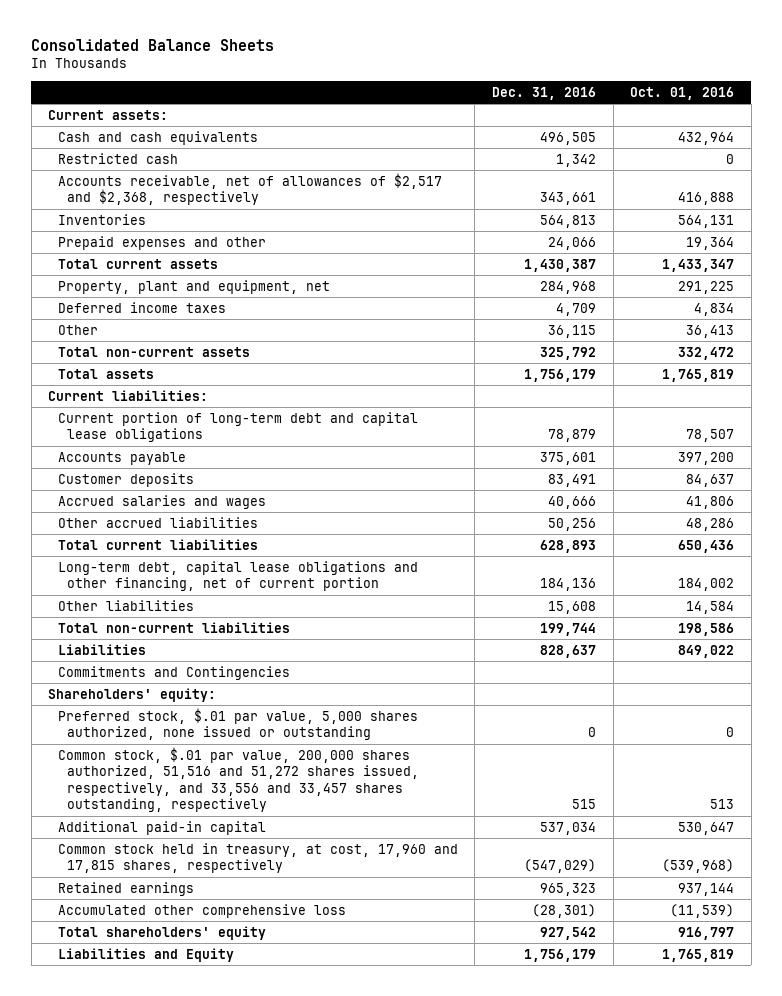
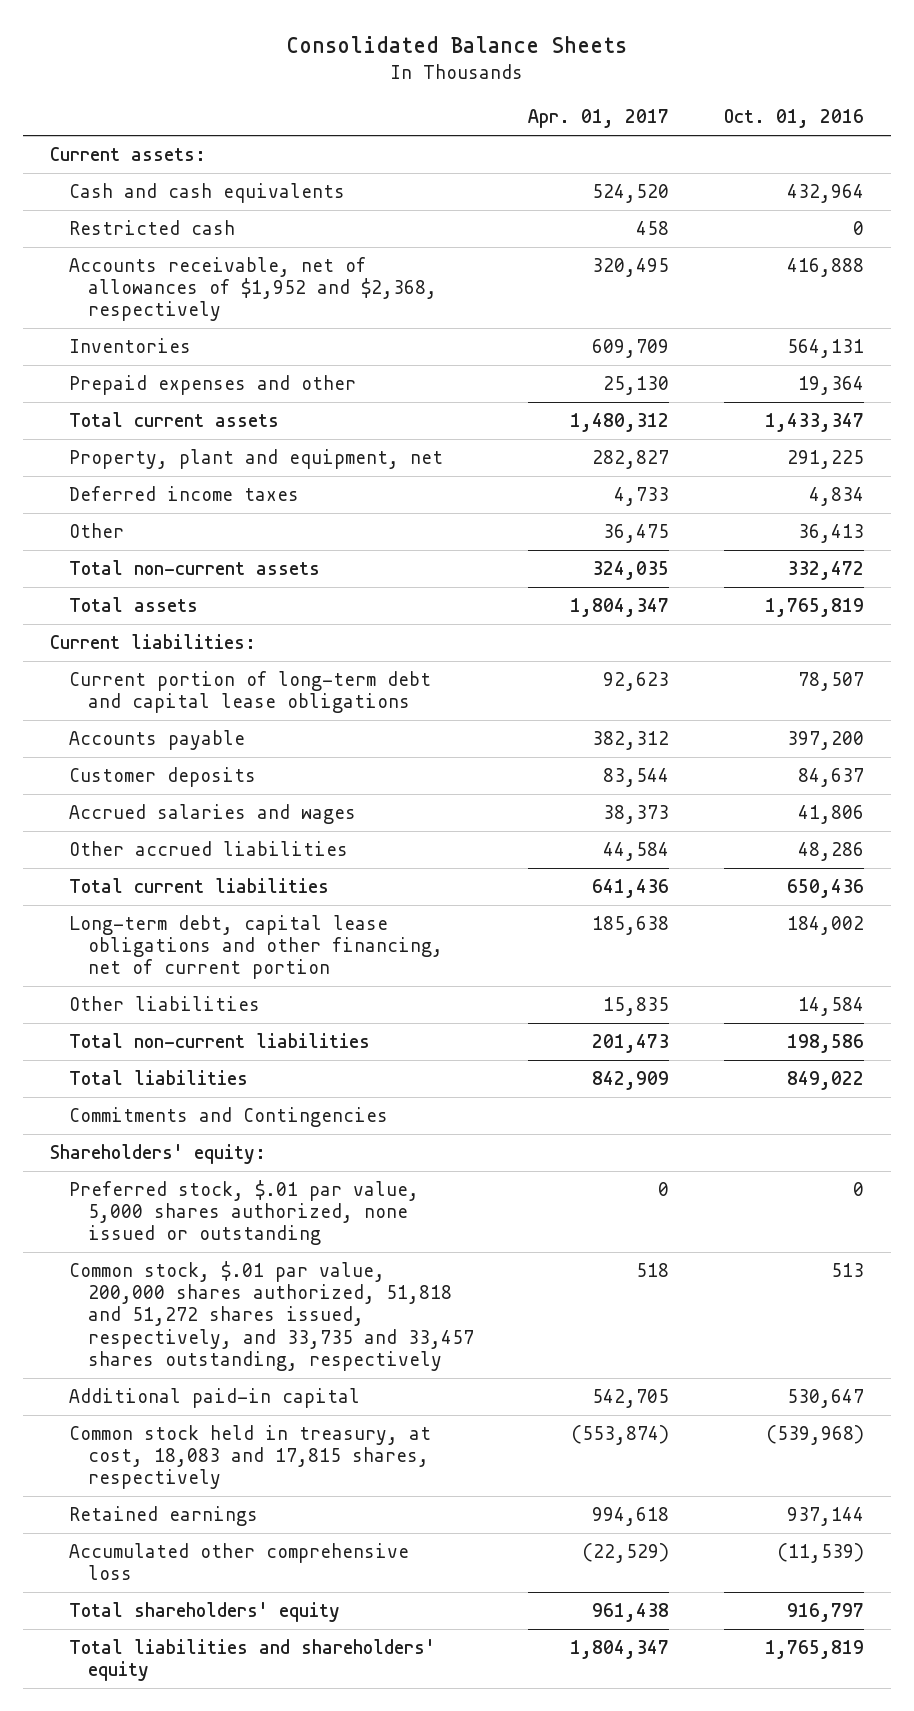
- | Dec. 31, 2016 | Oct. 01, 2016
+ | Apr. 01, 2017 | Oct. 01, 2016
- Accounts receivable, net of allowances of $2,517 and $2,368, respectively | 343,661 | 416,888
+ Accounts receivable, net of allowances of $1,952 and $2,368, respectively | 320,495 | 416,888
- Liabilities | 828,637 | 849,022
+ Total liabilities | 842,909 | 849,022
- Common stock, $.01 par value, 200,000 shares authorized, 51,516 and 51,272 shares issued, respectively, and 33,556 and 33,457 shares outstanding, respectively | 515 | 513
+ Common stock, $.01 par value, 200,000 shares authorized, 51,818 and 51,272 shares issued, respectively, and 33,735 and 33,457 shares outstanding, respectively | 518 | 513
- Common stock held in treasury, at cost, 17,960 and 17,815 shares, respectively | (547,029) | (539,968)
+ Common stock held in treasury, at cost, 18,083 and 17,815 shares, respectively | (553,874) | (539,968)
- Liabilities and Equity | 1,756,179 | 1,765,819
+ Total liabilities and shareholders' equity | 1,804,347 | 1,765,819

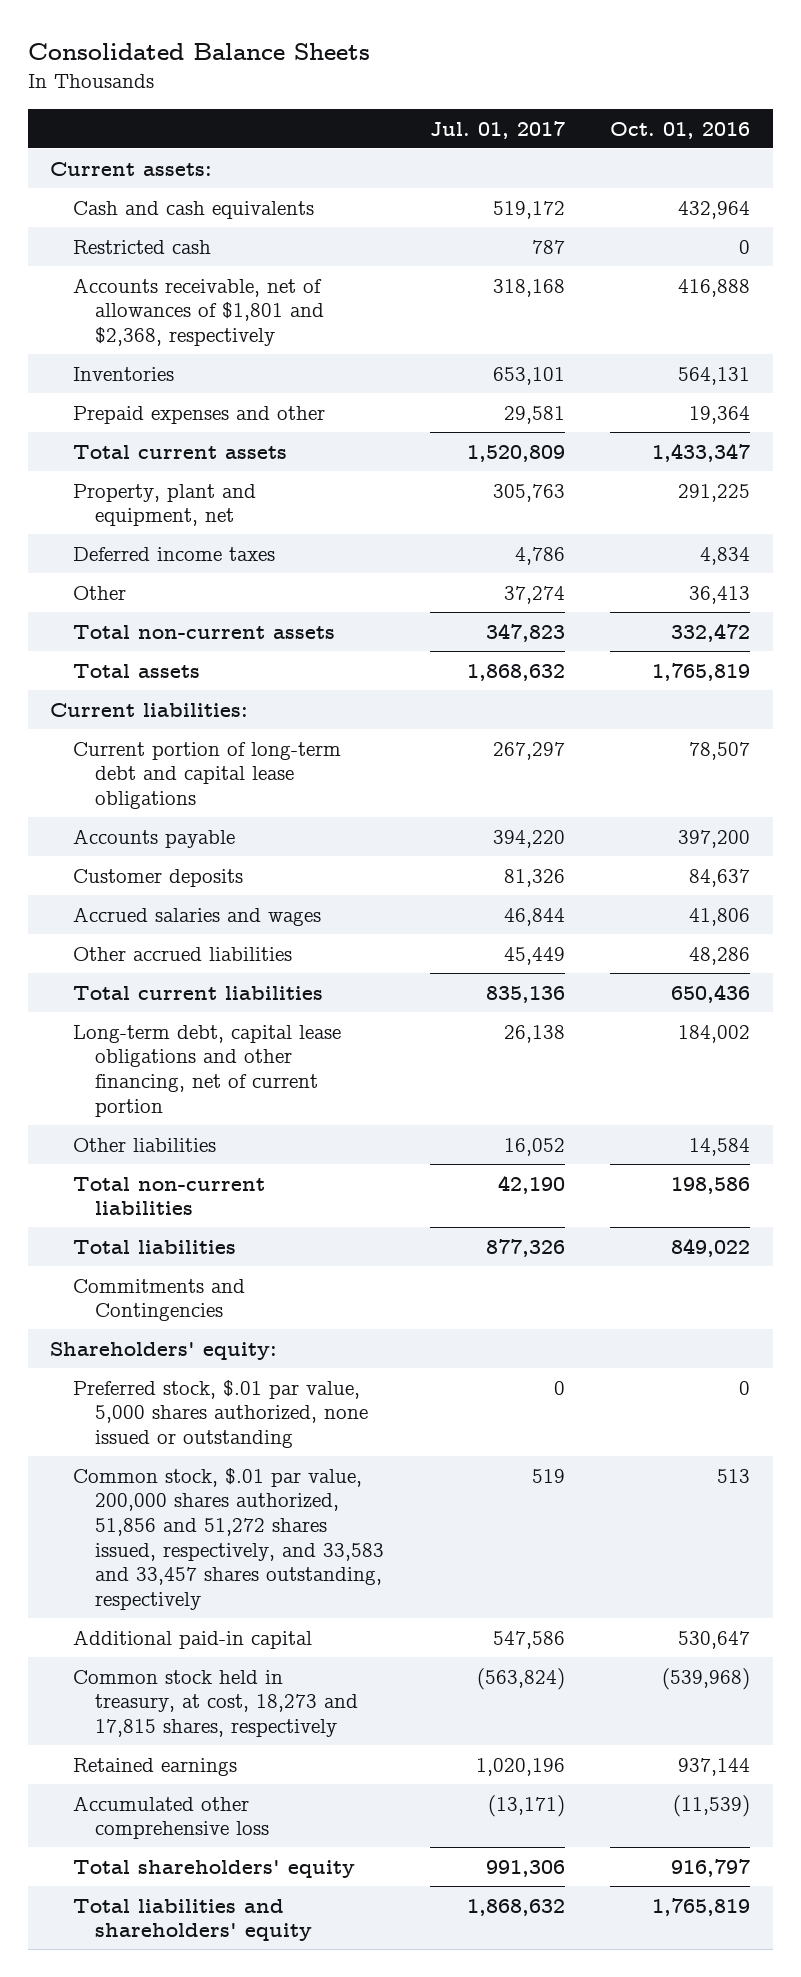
- | Apr. 01, 2017 | Oct. 01, 2016
+ | Jul. 01, 2017 | Oct. 01, 2016
- Accounts receivable, net of allowances of $1,952 and $2,368, respectively | 320,495 | 416,888
+ Accounts receivable, net of allowances of $1,801 and $2,368, respectively | 318,168 | 416,888
- Common stock, $.01 par value, 200,000 shares authorized, 51,818 and 51,272 shares issued, respectively, and 33,735 and 33,457 shares outstanding, respectively | 518 | 513
+ Common stock, $.01 par value, 200,000 shares authorized, 51,856 and 51,272 shares issued, respectively, and 33,583 and 33,457 shares outstanding, respectively | 519 | 513
- Common stock held in treasury, at cost, 18,083 and 17,815 shares, respectively | (553,874) | (539,968)
+ Common stock held in treasury, at cost, 18,273 and 17,815 shares, respectively | (563,824) | (539,968)

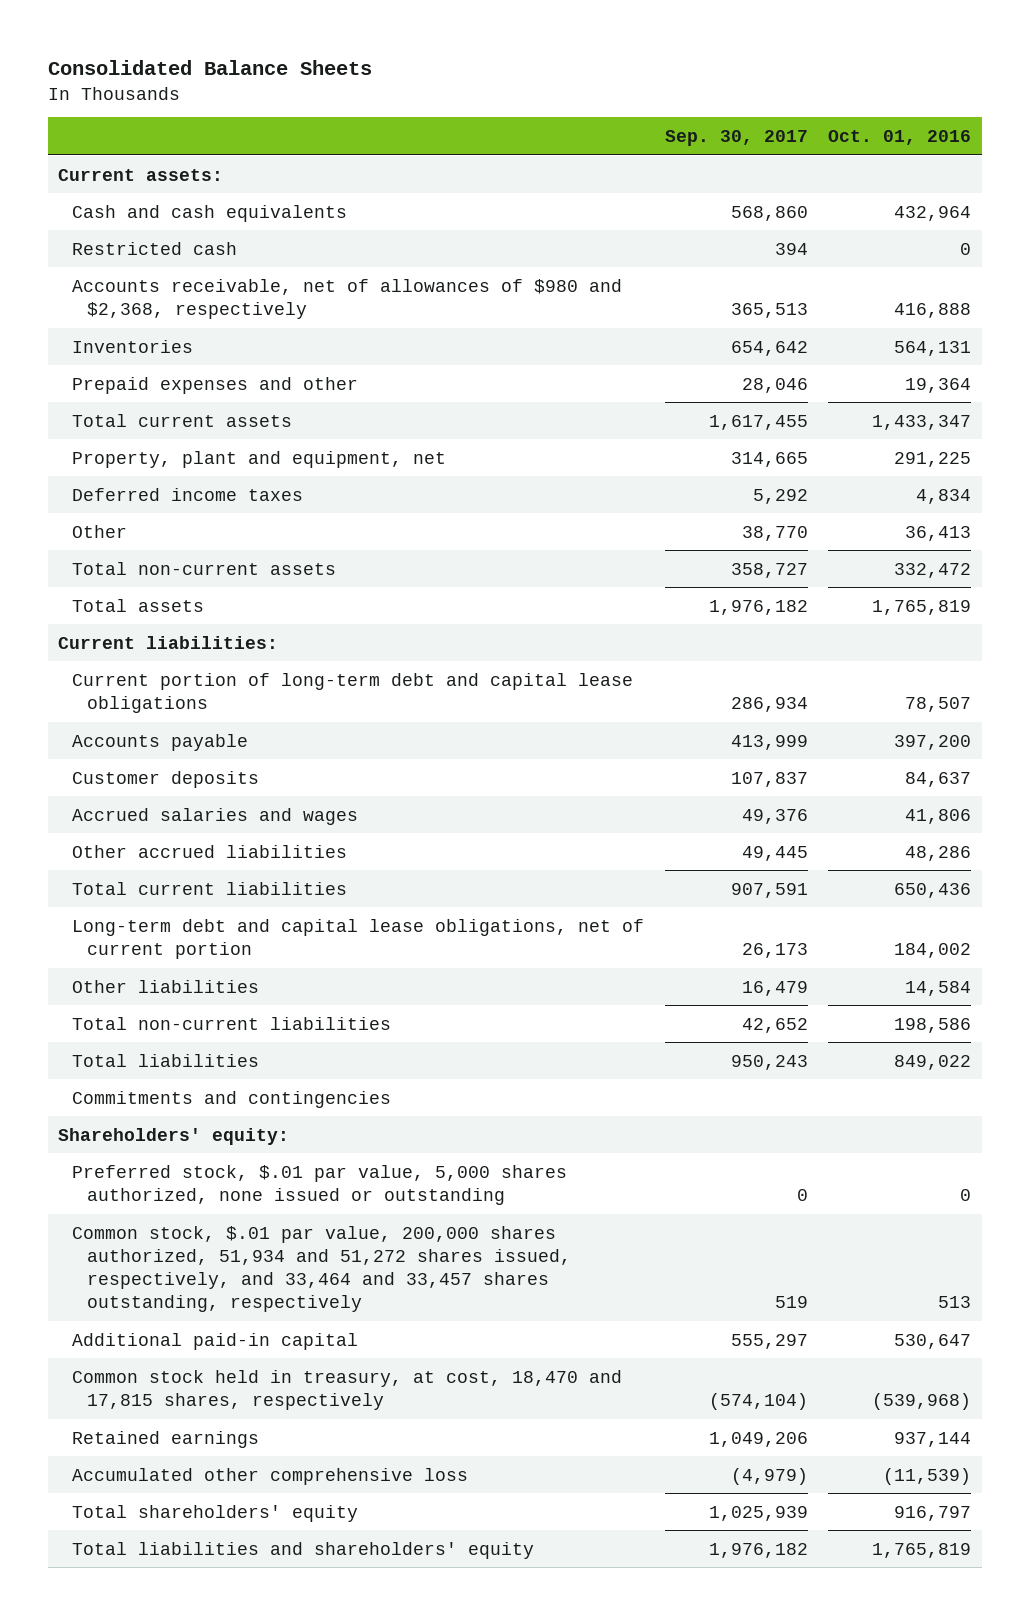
- | Jul. 01, 2017 | Oct. 01, 2016
+ | Sep. 30, 2017 | Oct. 01, 2016
- Accounts receivable, net of allowances of $1,801 and $2,368, respectively | 318,168 | 416,888
+ Accounts receivable, net of allowances of $980 and $2,368, respectively | 365,513 | 416,888
- Long-term debt, capital lease obligations and other financing, net of current portion | 26,138 | 184,002
+ Long-term debt and capital lease obligations, net of current portion | 26,173 | 184,002
- Commitments and Contingencies
+ Commitments and contingencies
- Common stock, $.01 par value, 200,000 shares authorized, 51,856 and 51,272 shares issued, respectively, and 33,583 and 33,457 shares outstanding, respectively | 519 | 513
+ Common stock, $.01 par value, 200,000 shares authorized, 51,934 and 51,272 shares issued, respectively, and 33,464 and 33,457 shares outstanding, respectively | 519 | 513
- Common stock held in treasury, at cost, 18,273 and 17,815 shares, respectively | (563,824) | (539,968)
+ Common stock held in treasury, at cost, 18,470 and 17,815 shares, respectively | (574,104) | (539,968)

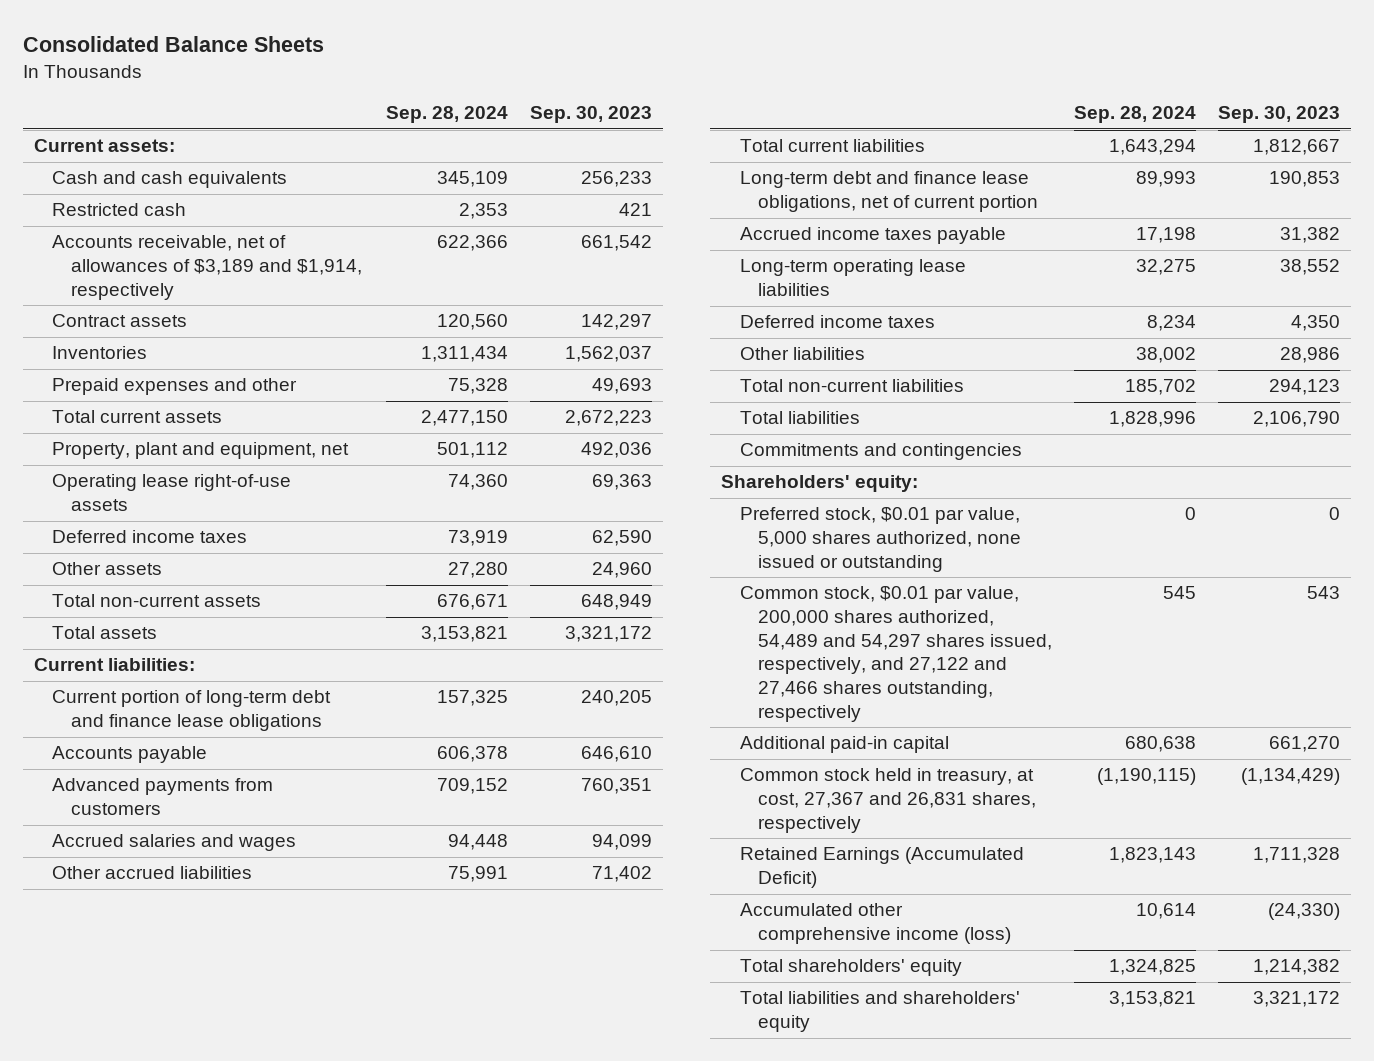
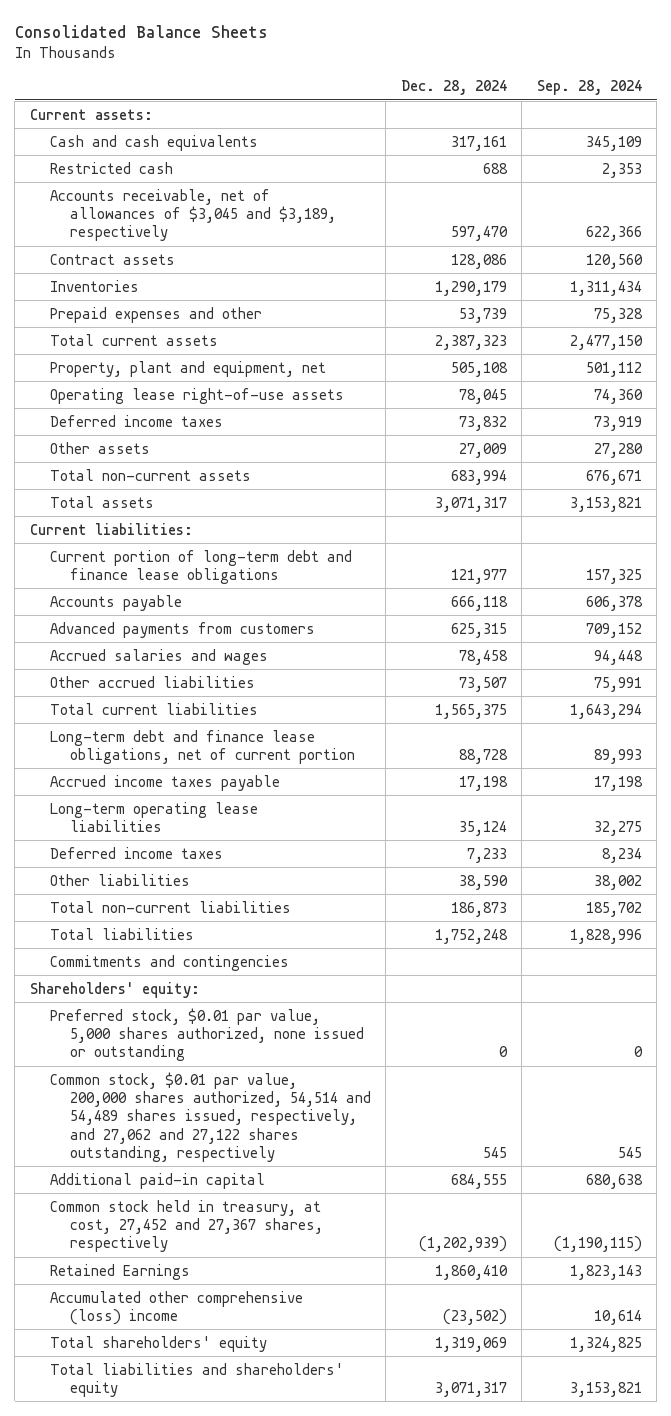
- | Sep. 28, 2024 | Sep. 30, 2023
+ | Dec. 28, 2024 | Sep. 28, 2024
- Accounts receivable, net of allowances of $3,189 and $1,914, respectively | 622,366 | 661,542
+ Accounts receivable, net of allowances of $3,045 and $3,189, respectively | 597,470 | 622,366
- Common stock, $0.01 par value, 200,000 shares authorized, 54,489 and 54,297 shares issued, respectively, and 27,122 and 27,466 shares outstanding, respectively | 545 | 543
+ Common stock, $0.01 par value, 200,000 shares authorized, 54,514 and 54,489 shares issued, respectively, and 27,062 and 27,122 shares outstanding, respectively | 545 | 545
- Common stock held in treasury, at cost, 27,367 and 26,831 shares, respectively | (1,190,115) | (1,134,429)
- Retained Earnings (Accumulated Deficit) | 1,823,143 | 1,711,328
- Accumulated other comprehensive income (loss) | 10,614 | (24,330)
+ Common stock held in treasury, at cost, 27,452 and 27,367 shares, respectively | (1,202,939) | (1,190,115)
+ Retained Earnings | 1,860,410 | 1,823,143
+ Accumulated other comprehensive (loss) income | (23,502) | 10,614

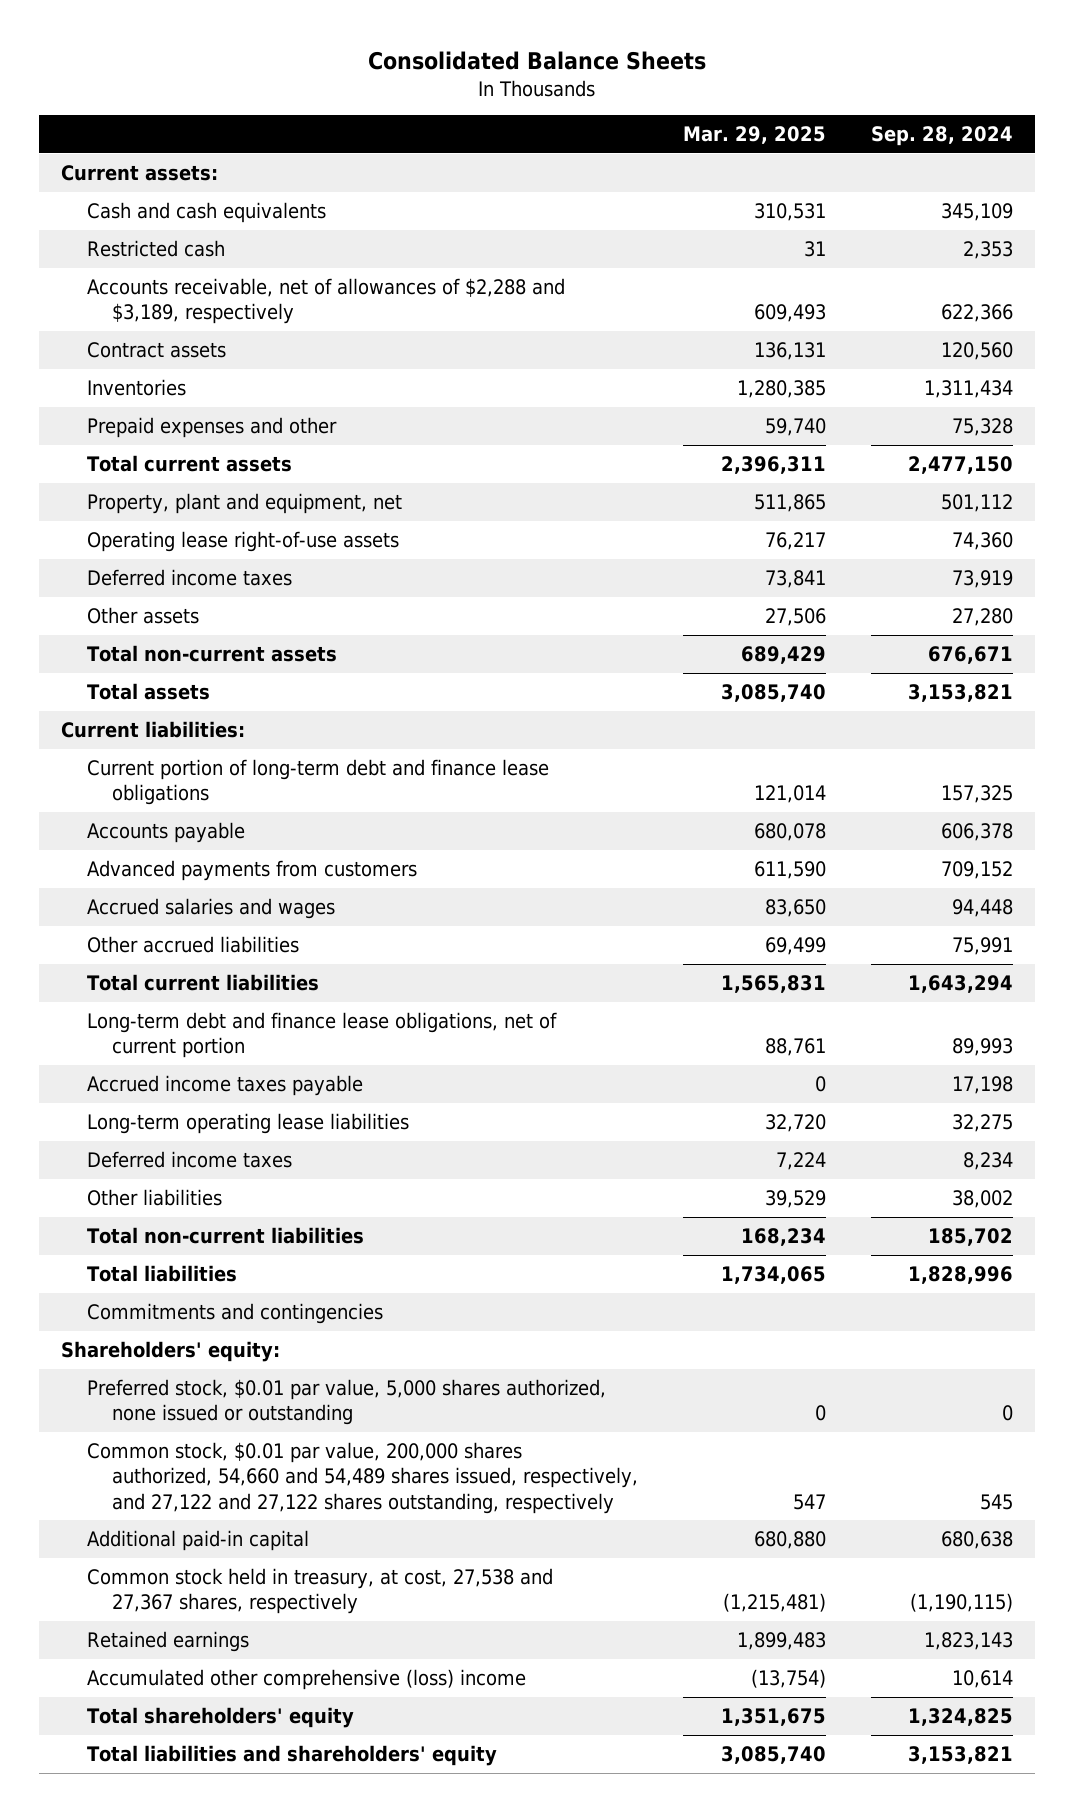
- | Dec. 28, 2024 | Sep. 28, 2024
+ | Mar. 29, 2025 | Sep. 28, 2024
- Accounts receivable, net of allowances of $3,045 and $3,189, respectively | 597,470 | 622,366
+ Accounts receivable, net of allowances of $2,288 and $3,189, respectively | 609,493 | 622,366
- Common stock, $0.01 par value, 200,000 shares authorized, 54,514 and 54,489 shares issued, respectively, and 27,062 and 27,122 shares outstanding, respectively | 545 | 545
+ Common stock, $0.01 par value, 200,000 shares authorized, 54,660 and 54,489 shares issued, respectively, and 27,122 and 27,122 shares outstanding, respectively | 547 | 545
- Common stock held in treasury, at cost, 27,452 and 27,367 shares, respectively | (1,202,939) | (1,190,115)
- Retained Earnings | 1,860,410 | 1,823,143
+ Common stock held in treasury, at cost, 27,538 and 27,367 shares, respectively | (1,215,481) | (1,190,115)
+ Retained earnings | 1,899,483 | 1,823,143

